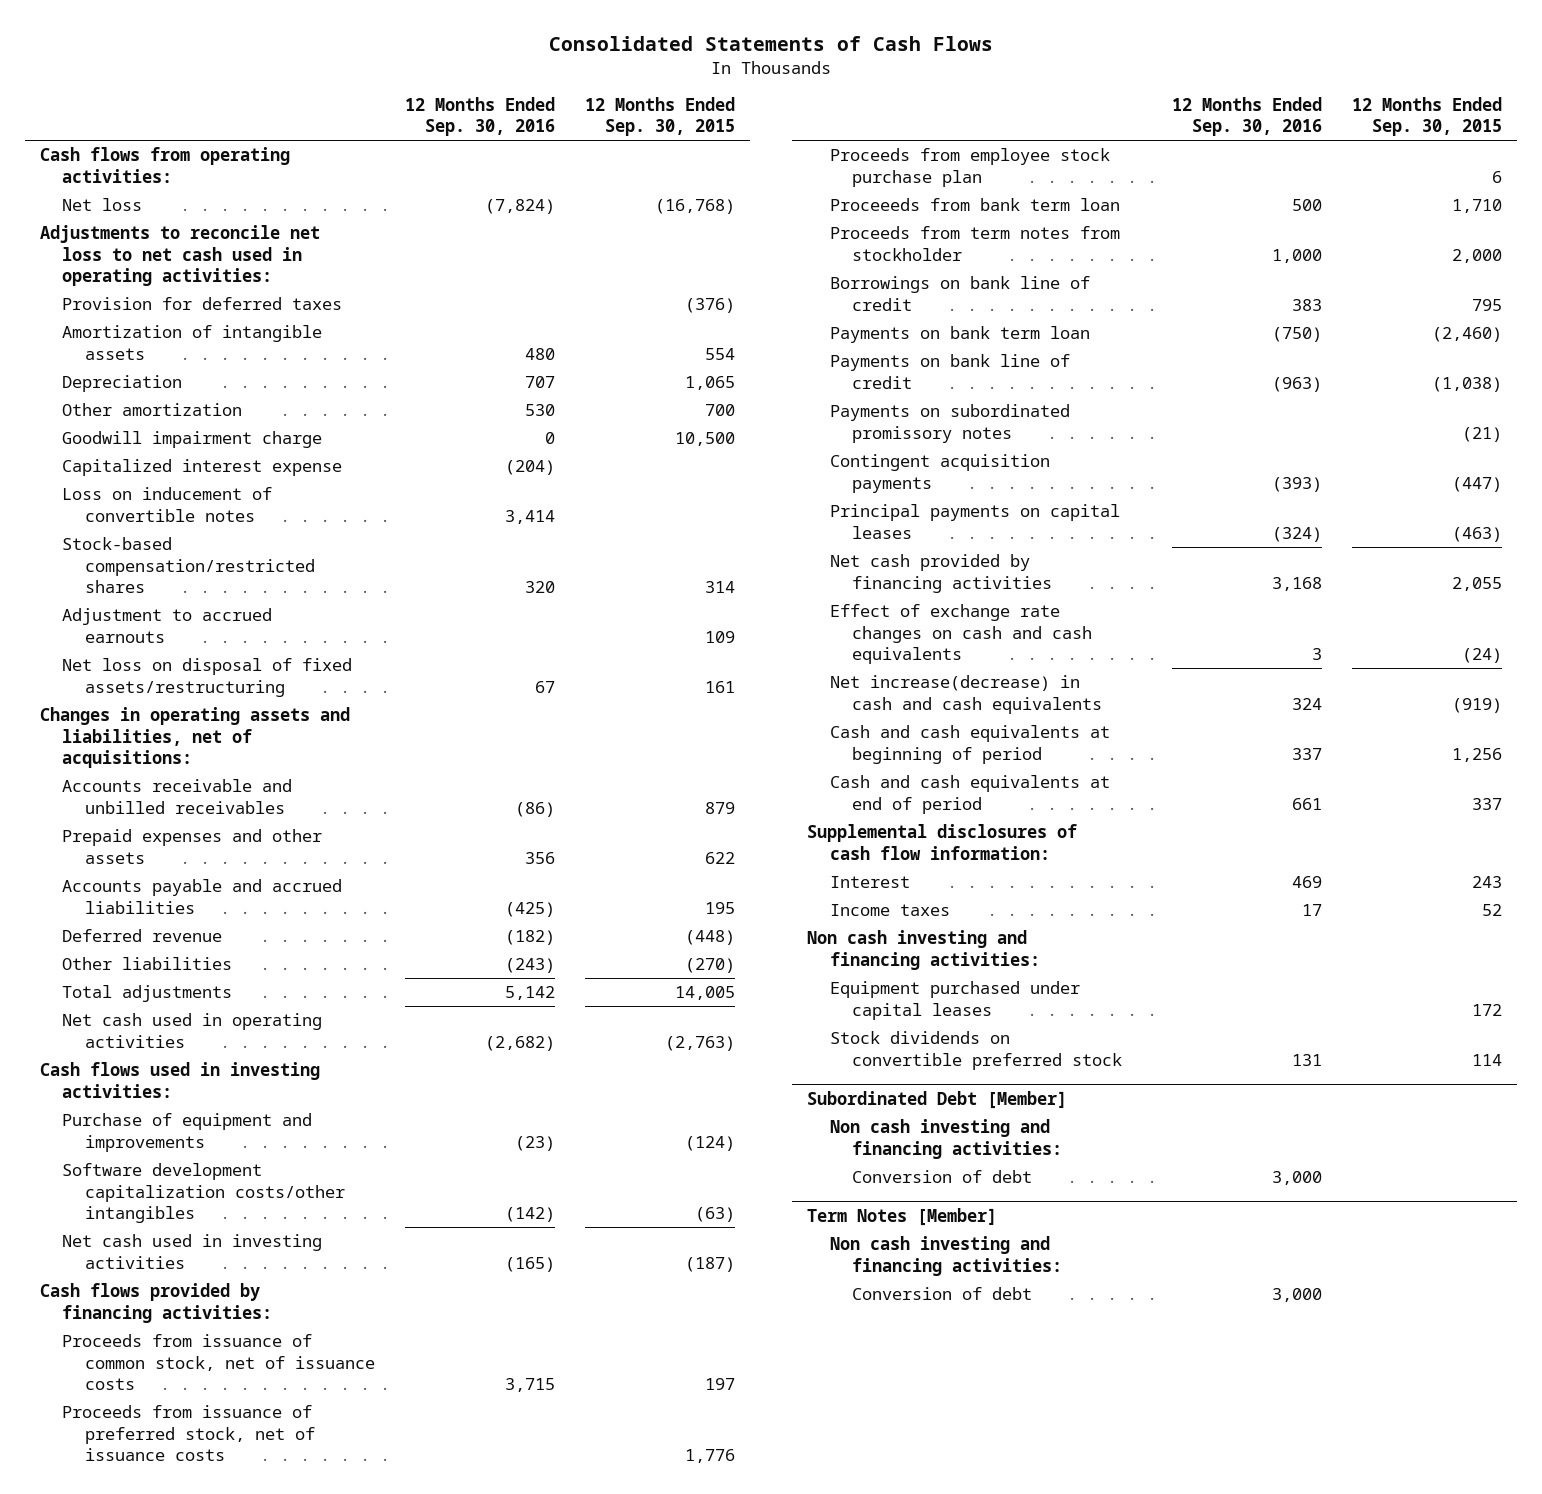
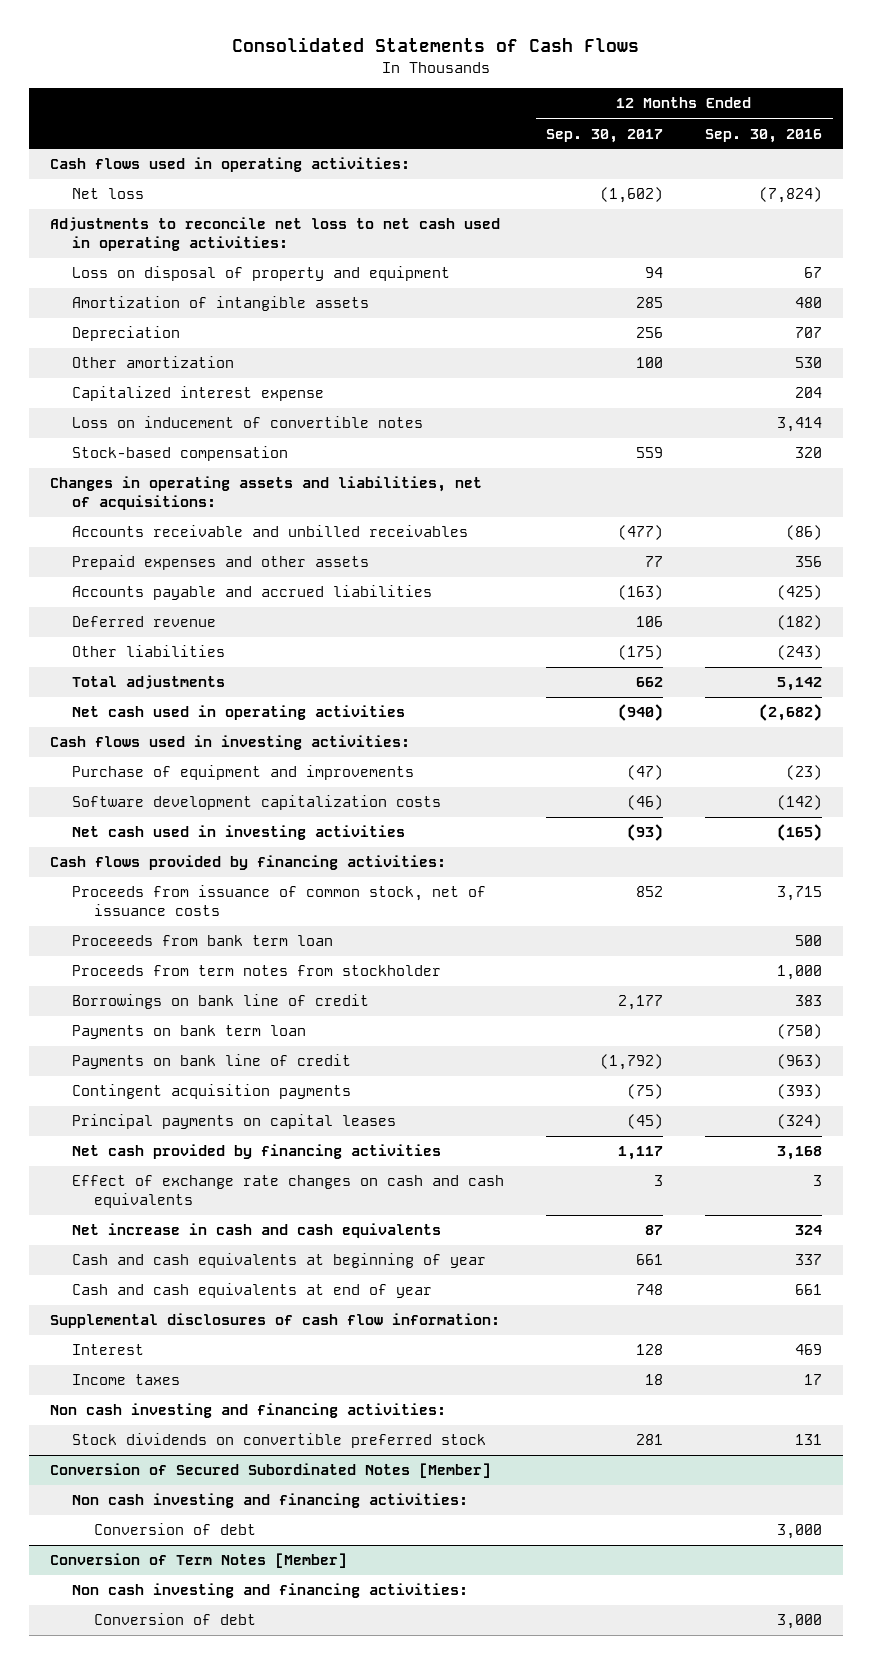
- | 12 Months Ended Sep. 30, 2016 | 12 Months Ended Sep. 30, 2015
+ | 12 Months Ended Sep. 30, 2017 | 12 Months Ended Sep. 30, 2016
- Cash flows from operating activities:
+ Cash flows used in operating activities:
- Provision for deferred taxes | | (376)
+ Loss on disposal of property and equipment | 94 | 67
- Goodwill impairment charge | 0 | 10,500
- Capitalized interest expense | (204) |
+ Capitalized interest expense | | 204
- Stock-based compensation/restricted shares | 320 | 314
- Adjustment to accrued earnouts | | 109
- Net loss on disposal of fixed assets/restructuring | 67 | 161
+ Stock-based compensation | 559 | 320
- Software development capitalization costs/other intangibles | (142) | (63)
+ Software development capitalization costs | (46) | (142)
- Proceeds from issuance of preferred stock, net of issuance costs | | 1,776
- Proceeds from employee stock purchase plan | | 6
- Payments on subordinated promissory notes | | (21)
- Net increase(decrease) in cash and cash equivalents | 324 | (919)
- Cash and cash equivalents at beginning of period | 337 | 1,256
- Cash and cash equivalents at end of period | 661 | 337
+ Net increase in cash and cash equivalents | 87 | 324
+ Cash and cash equivalents at beginning of year | 661 | 337
+ Cash and cash equivalents at end of year | 748 | 661
- Equipment purchased under capital leases | | 172
- Subordinated Debt [Member]
+ Conversion of Secured Subordinated Notes [Member]
- Term Notes [Member]
+ Conversion of Term Notes [Member]

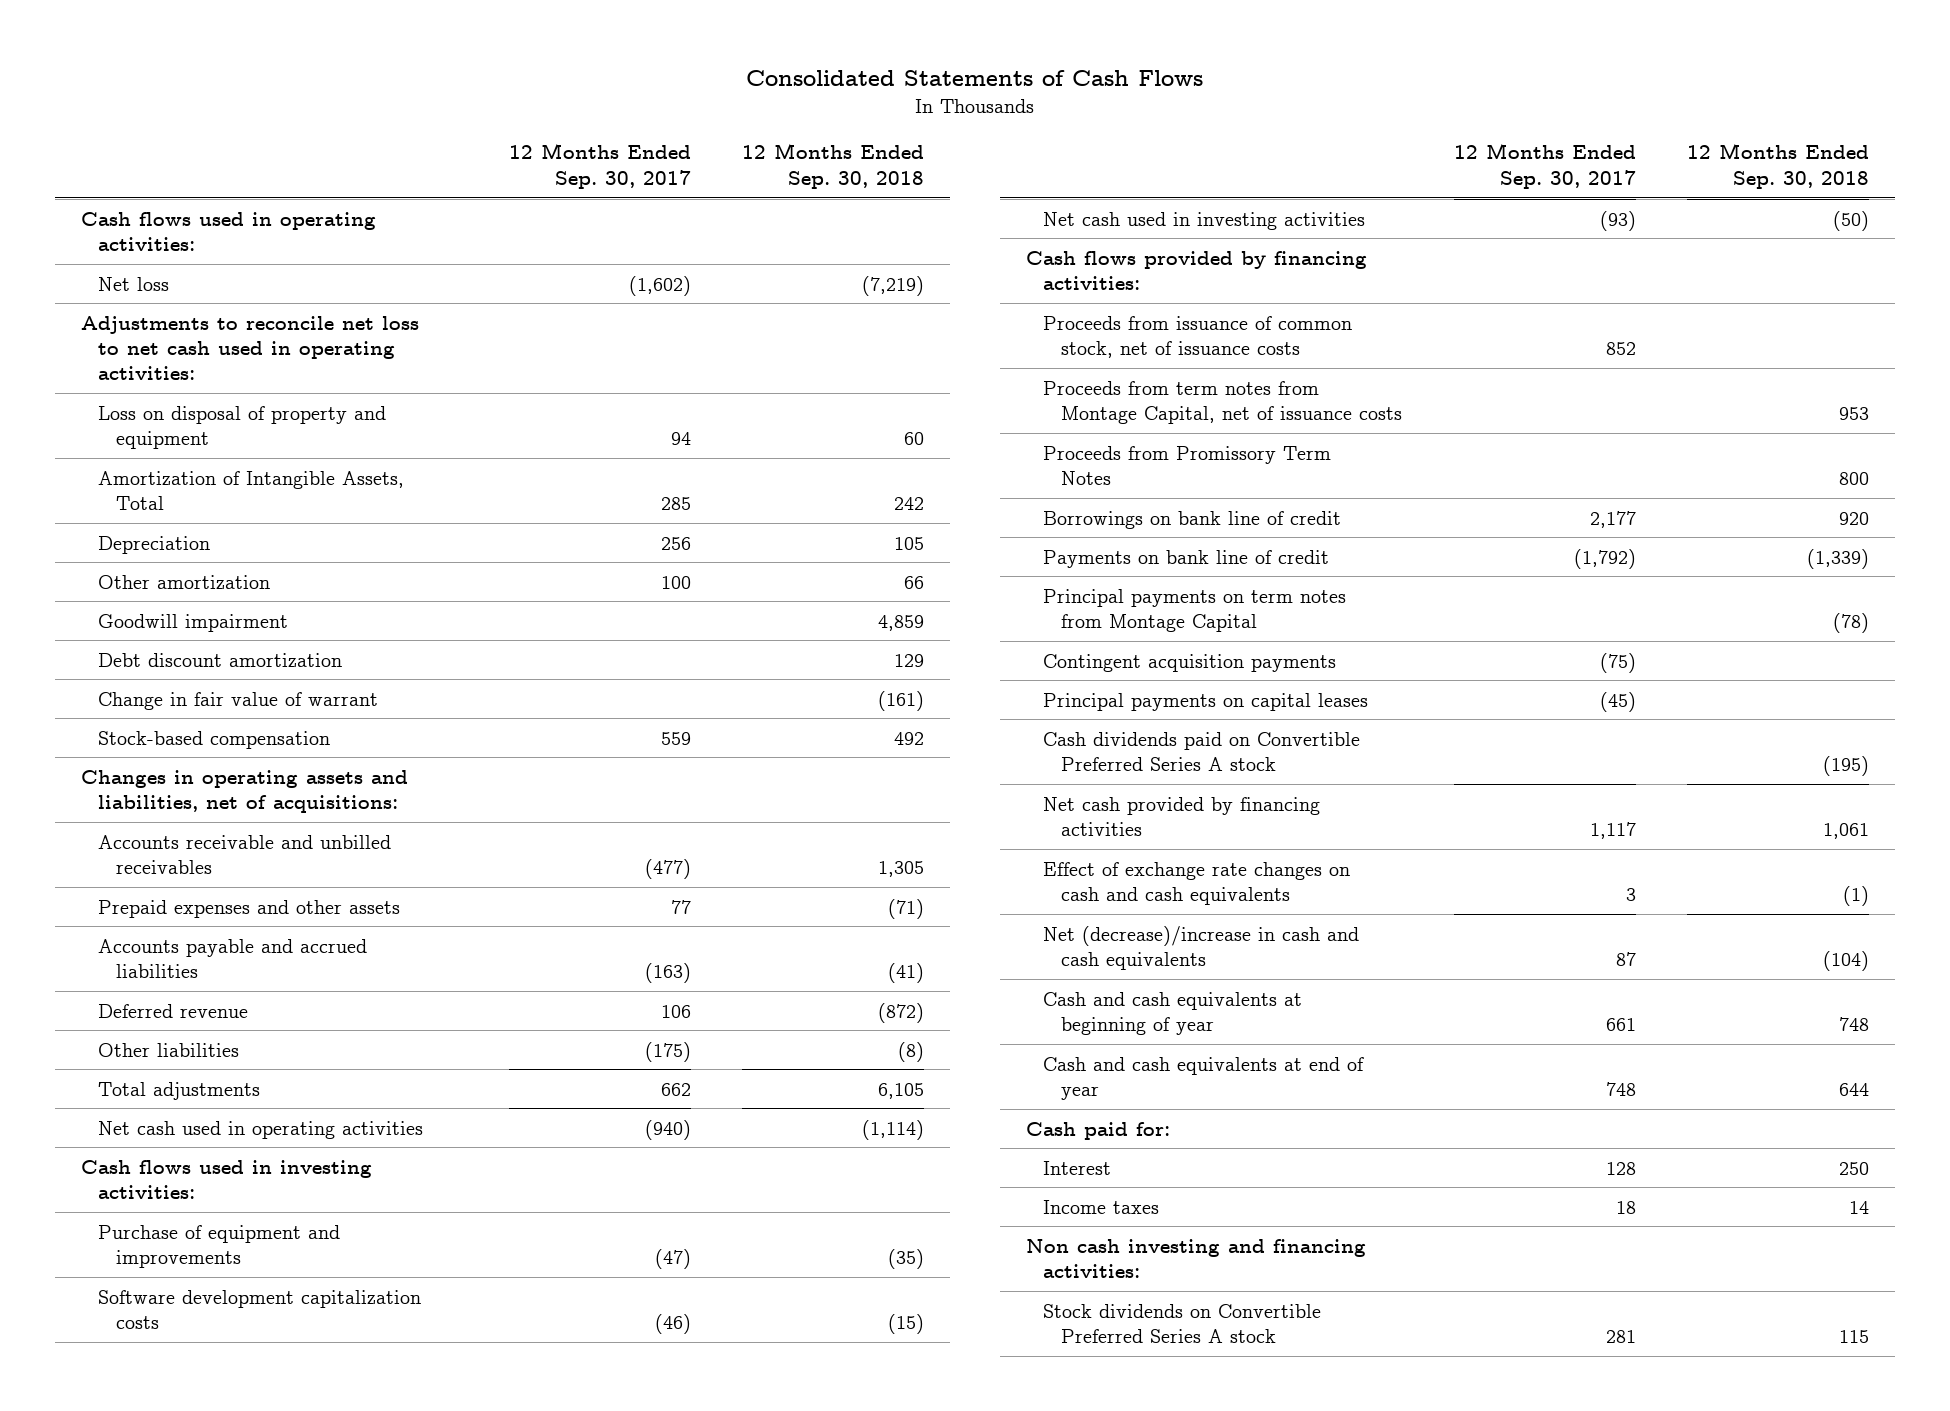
- | 12 Months Ended Sep. 30, 2017 | 12 Months Ended Sep. 30, 2016
+ | 12 Months Ended Sep. 30, 2017 | 12 Months Ended Sep. 30, 2018
- Amortization of intangible assets | 285 | 480
+ Amortization of Intangible Assets, Total | 285 | 242
- Capitalized interest expense | | 204
- Loss on inducement of convertible notes | | 3,414
+ Goodwill impairment | | 4,859
+ Debt discount amortization | | 129
+ Change in fair value of warrant | | (161)
- Proceeeds from bank term loan | | 500
- Proceeds from term notes from stockholder | | 1,000
+ Proceeds from term notes from Montage Capital, net of issuance costs | | 953
+ Proceeds from Promissory Term Notes | | 800
- Payments on bank term loan | | (750)
+ Principal payments on term notes from Montage Capital | | (78)
+ Cash dividends paid on Convertible Preferred Series A stock | | (195)
- Net increase in cash and cash equivalents | 87 | 324
+ Net (decrease)/increase in cash and cash equivalents | 87 | (104)
- Supplemental disclosures of cash flow information:
+ Cash paid for:
- Stock dividends on convertible preferred stock | 281 | 131
- Conversion of Secured Subordinated Notes [Member]
- Non cash investing and financing activities:
- Conversion of debt | | 3,000
- Conversion of Term Notes [Member]
- Non cash investing and financing activities:
- Conversion of debt | | 3,000
+ Stock dividends on Convertible Preferred Series A stock | 281 | 115

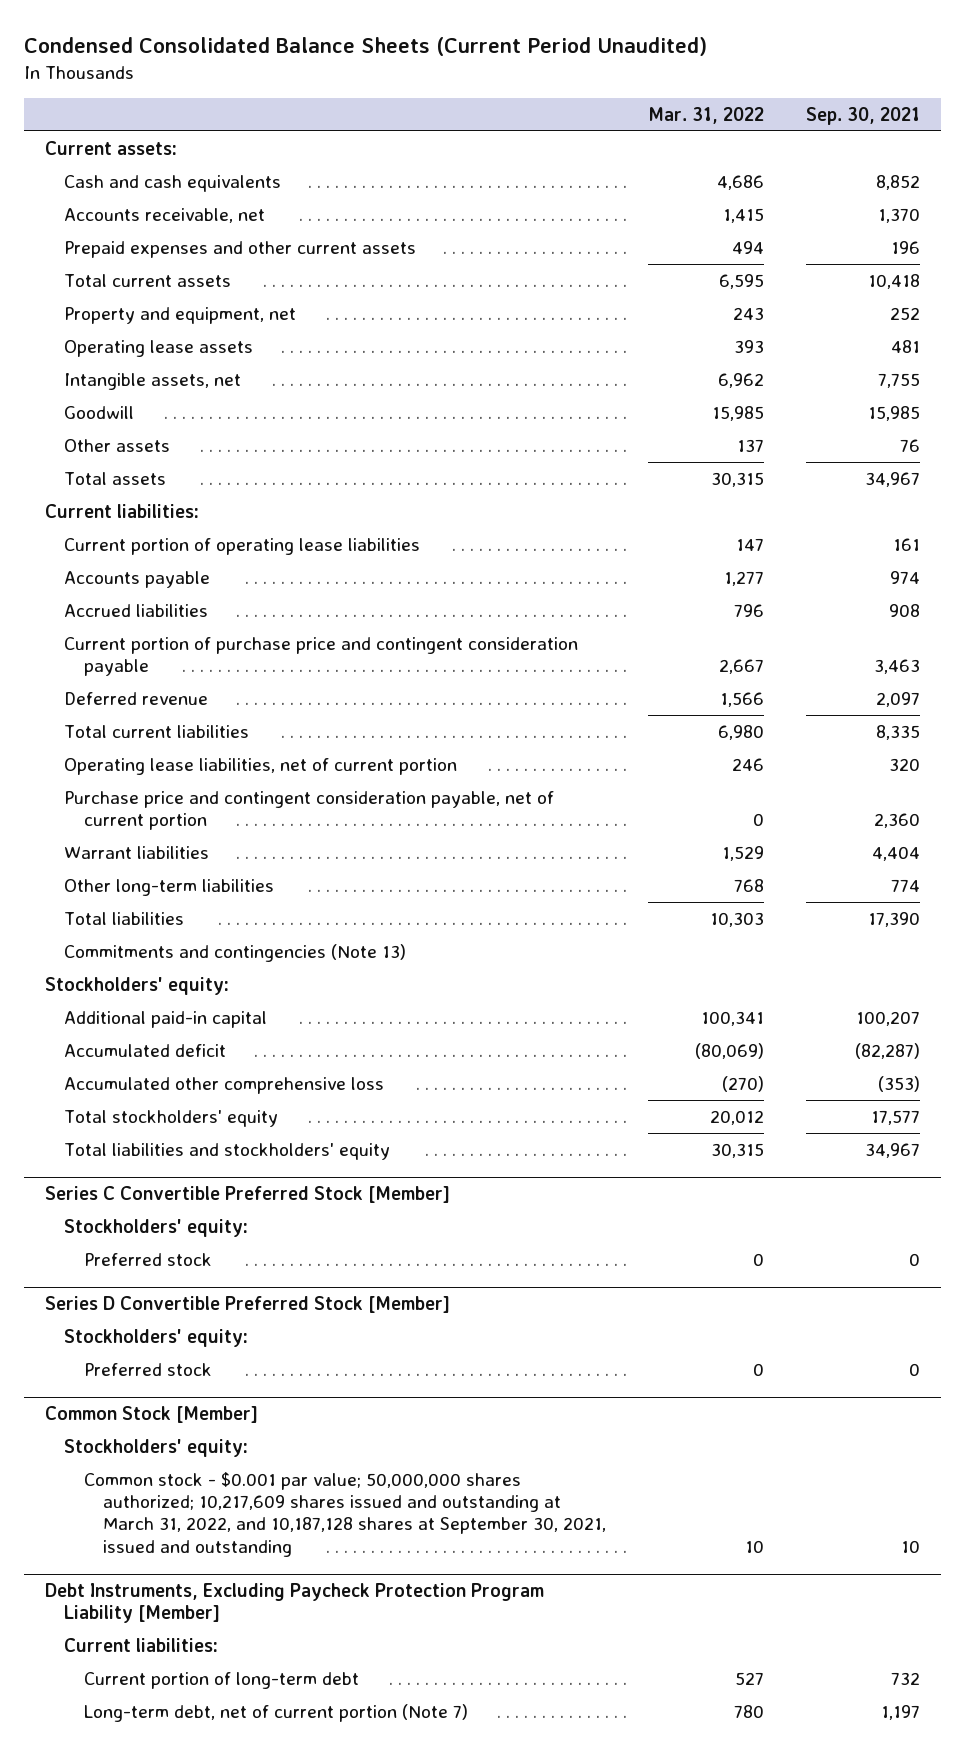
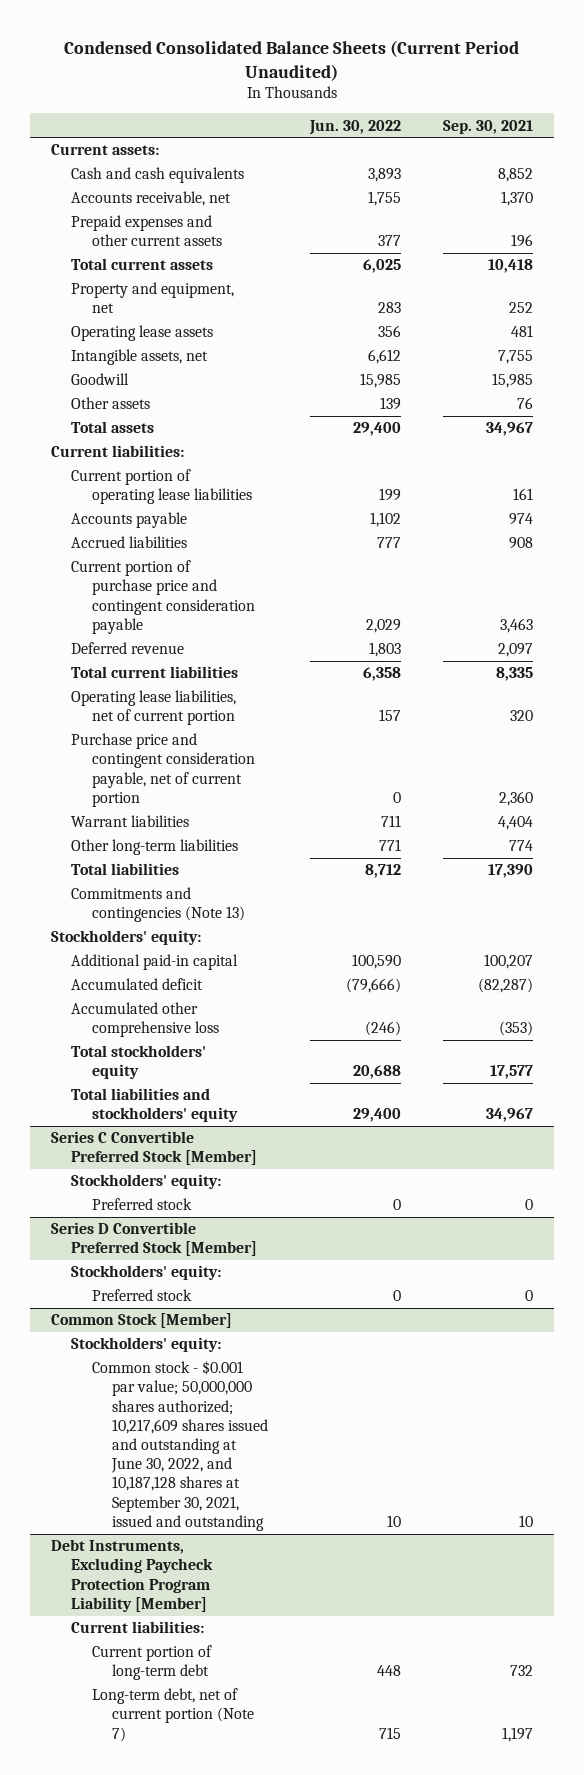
- | Mar. 31, 2022 | Sep. 30, 2021
+ | Jun. 30, 2022 | Sep. 30, 2021
@ Common Stock [Member]
- Common stock - $0.001 par value; 50,000,000 shares authorized; 10,217,609 shares issued and outstanding at March 31, 2022, and 10,187,128 shares at September 30, 2021, issued and outstanding | 10 | 10
+ Common stock - $0.001 par value; 50,000,000 shares authorized; 10,217,609 shares issued and outstanding at June 30, 2022, and 10,187,128 shares at September 30, 2021, issued and outstanding | 10 | 10

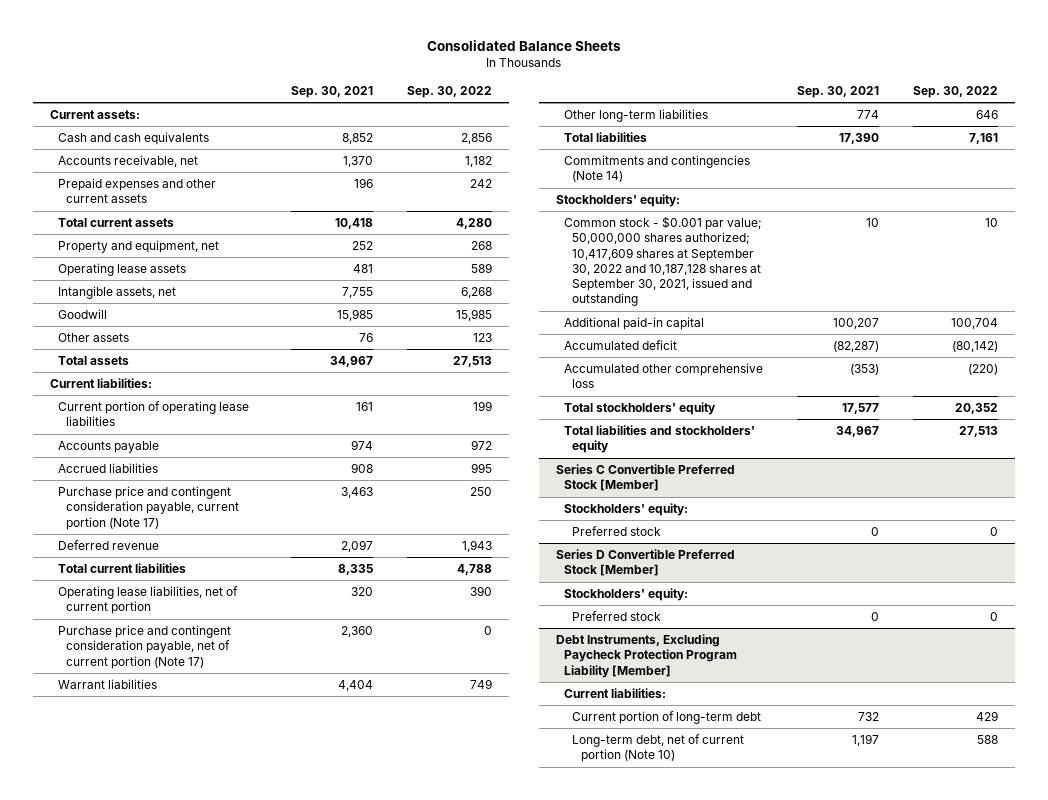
- Condensed Consolidated Balance Sheets (Current Period Unaudited)
+ Consolidated Balance Sheets
- | Jun. 30, 2022 | Sep. 30, 2021
+ | Sep. 30, 2021 | Sep. 30, 2022
- Current portion of purchase price and contingent consideration payable | 2,029 | 3,463
+ Purchase price and contingent consideration payable, current portion (Note 17) | 3,463 | 250
- Purchase price and contingent consideration payable, net of current portion | 0 | 2,360
+ Purchase price and contingent consideration payable, net of current portion (Note 17) | 2,360 | 0
- Commitments and contingencies (Note 13)
+ Commitments and contingencies (Note 14)
+ Common stock - $0.001 par value; 50,000,000 shares authorized; 10,417,609 shares at September 30, 2022 and 10,187,128 shares at September 30, 2021, issued and outstanding | 10 | 10
- Common Stock [Member]
- Stockholders' equity:
- Common stock - $0.001 par value; 50,000,000 shares authorized; 10,217,609 shares issued and outstanding at June 30, 2022, and 10,187,128 shares at September 30, 2021, issued and outstanding | 10 | 10
@ Debt Instruments, Excluding Paycheck Protection Program Liability [Member]
- Long-term debt, net of current portion (Note 7) | 715 | 1,197
+ Long-term debt, net of current portion (Note 10) | 1,197 | 588

